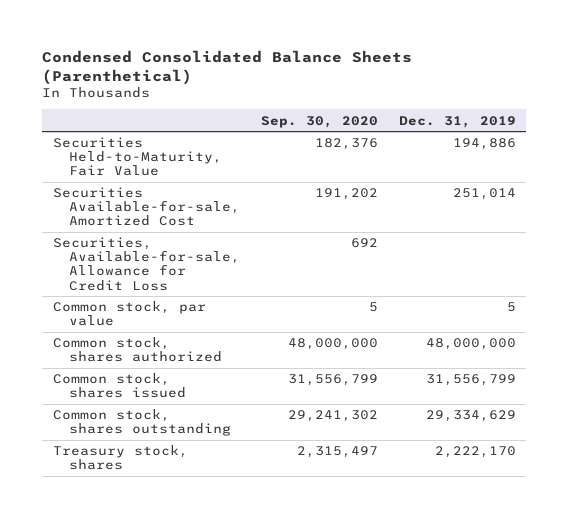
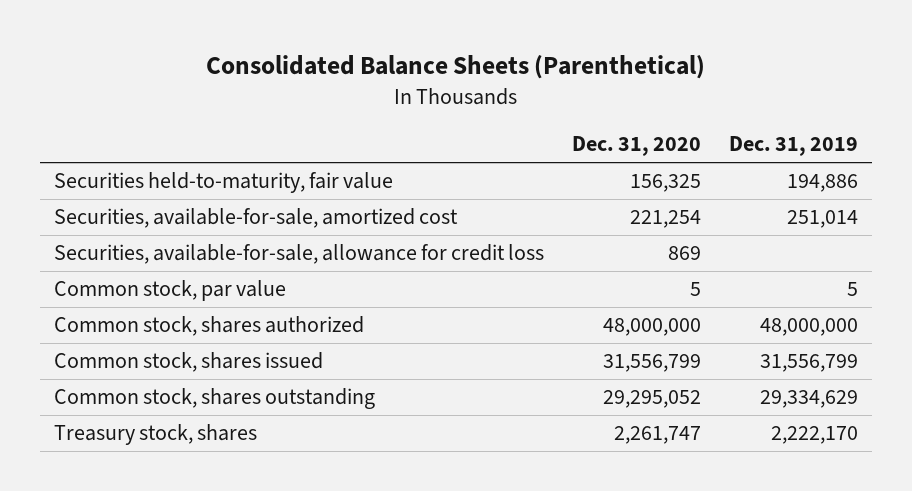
- Condensed Consolidated Balance Sheets (Parenthetical)
+ Consolidated Balance Sheets (Parenthetical)
- | Sep. 30, 2020 | Dec. 31, 2019
+ | Dec. 31, 2020 | Dec. 31, 2019
- Securities Held-to-Maturity, Fair Value | 182,376 | 194,886
- Securities Available-for-sale, Amortized Cost | 191,202 | 251,014
- Securities, Available-for-sale, Allowance for Credit Loss | 692 |
+ Securities held-to-maturity, fair value | 156,325 | 194,886
+ Securities, available-for-sale, amortized cost | 221,254 | 251,014
+ Securities, available-for-sale, allowance for credit loss | 869 |

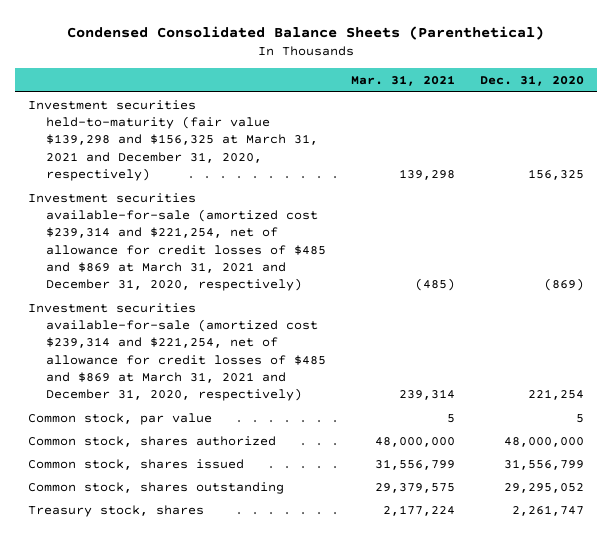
- Consolidated Balance Sheets (Parenthetical)
+ Condensed Consolidated Balance Sheets (Parenthetical)
- | Dec. 31, 2020 | Dec. 31, 2019
+ | Mar. 31, 2021 | Dec. 31, 2020
- Securities held-to-maturity, fair value | 156,325 | 194,886
- Securities, available-for-sale, amortized cost | 221,254 | 251,014
- Securities, available-for-sale, allowance for credit loss | 869 |
+ Investment securities held-to-maturity (fair value $139,298 and $156,325 at March 31, 2021 and December 31, 2020, respectively) | 139,298 | 156,325
+ Investment securities available-for-sale (amortized cost $239,314 and $221,254, net of allowance for credit losses of $485 and $869 at March 31, 2021 and December 31, 2020, respectively) | (485) | (869)
+ Investment securities available-for-sale (amortized cost $239,314 and $221,254, net of allowance for credit losses of $485 and $869 at March 31, 2021 and December 31, 2020, respectively) | 239,314 | 221,254

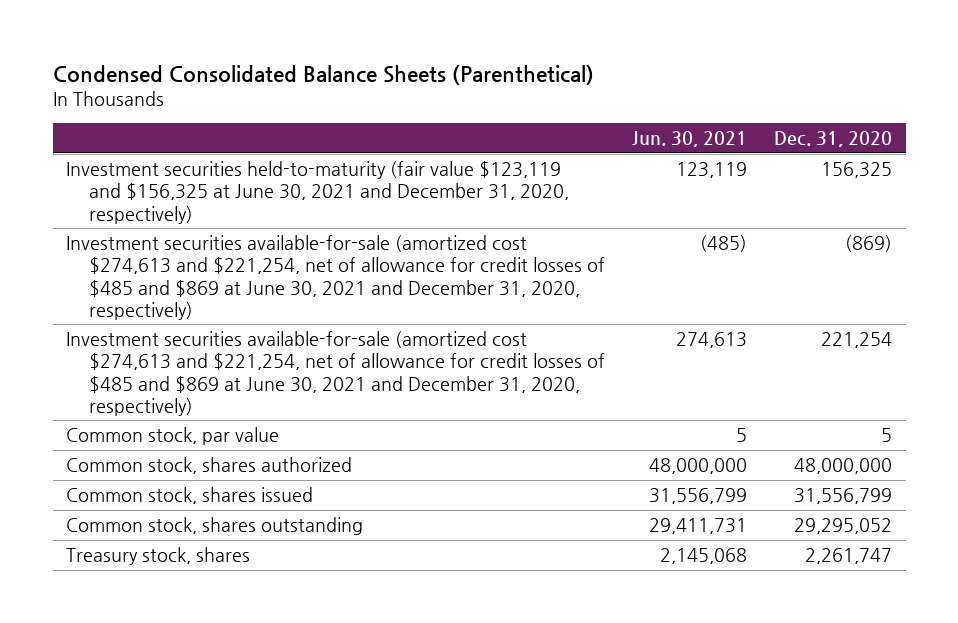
- | Mar. 31, 2021 | Dec. 31, 2020
+ | Jun. 30, 2021 | Dec. 31, 2020
- Investment securities held-to-maturity (fair value $139,298 and $156,325 at March 31, 2021 and December 31, 2020, respectively) | 139,298 | 156,325
- Investment securities available-for-sale (amortized cost $239,314 and $221,254, net of allowance for credit losses of $485 and $869 at March 31, 2021 and December 31, 2020, respectively) | (485) | (869)
- Investment securities available-for-sale (amortized cost $239,314 and $221,254, net of allowance for credit losses of $485 and $869 at March 31, 2021 and December 31, 2020, respectively) | 239,314 | 221,254
+ Investment securities held-to-maturity (fair value $123,119 and $156,325 at June 30, 2021 and December 31, 2020, respectively) | 123,119 | 156,325
+ Investment securities available-for-sale (amortized cost $274,613 and $221,254, net of allowance for credit losses of $485 and $869 at June 30, 2021 and December 31, 2020, respectively) | (485) | (869)
+ Investment securities available-for-sale (amortized cost $274,613 and $221,254, net of allowance for credit losses of $485 and $869 at June 30, 2021 and December 31, 2020, respectively) | 274,613 | 221,254

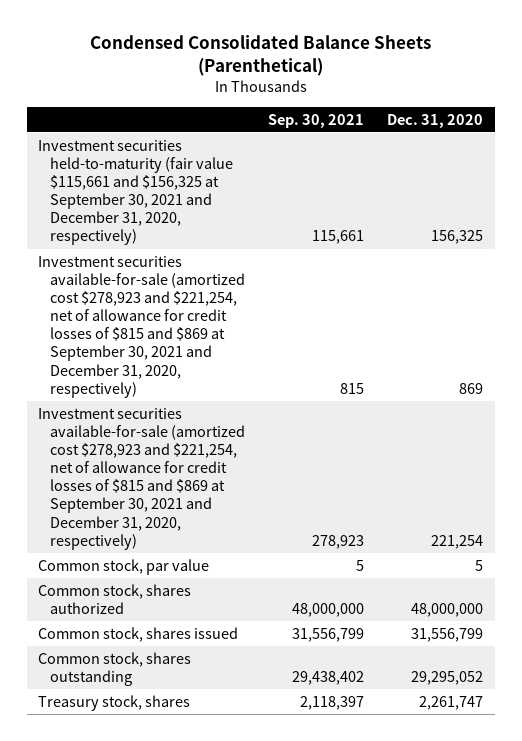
- | Jun. 30, 2021 | Dec. 31, 2020
+ | Sep. 30, 2021 | Dec. 31, 2020
- Investment securities held-to-maturity (fair value $123,119 and $156,325 at June 30, 2021 and December 31, 2020, respectively) | 123,119 | 156,325
- Investment securities available-for-sale (amortized cost $274,613 and $221,254, net of allowance for credit losses of $485 and $869 at June 30, 2021 and December 31, 2020, respectively) | (485) | (869)
- Investment securities available-for-sale (amortized cost $274,613 and $221,254, net of allowance for credit losses of $485 and $869 at June 30, 2021 and December 31, 2020, respectively) | 274,613 | 221,254
+ Investment securities held-to-maturity (fair value $115,661 and $156,325 at September 30, 2021 and December 31, 2020, respectively) | 115,661 | 156,325
+ Investment securities available-for-sale (amortized cost $278,923 and $221,254, net of allowance for credit losses of $815 and $869 at September 30, 2021 and December 31, 2020, respectively) | 815 | 869
+ Investment securities available-for-sale (amortized cost $278,923 and $221,254, net of allowance for credit losses of $815 and $869 at September 30, 2021 and December 31, 2020, respectively) | 278,923 | 221,254

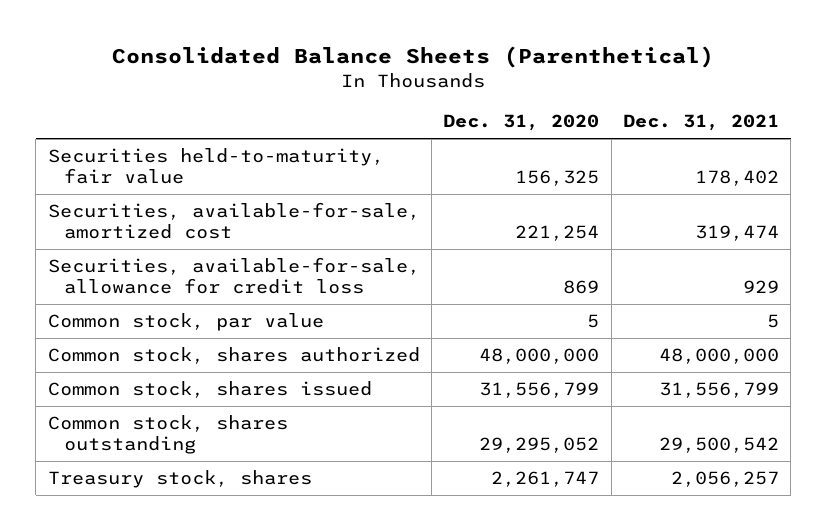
- Condensed Consolidated Balance Sheets (Parenthetical)
+ Consolidated Balance Sheets (Parenthetical)
- | Sep. 30, 2021 | Dec. 31, 2020
+ | Dec. 31, 2020 | Dec. 31, 2021
- Investment securities held-to-maturity (fair value $115,661 and $156,325 at September 30, 2021 and December 31, 2020, respectively) | 115,661 | 156,325
- Investment securities available-for-sale (amortized cost $278,923 and $221,254, net of allowance for credit losses of $815 and $869 at September 30, 2021 and December 31, 2020, respectively) | 815 | 869
- Investment securities available-for-sale (amortized cost $278,923 and $221,254, net of allowance for credit losses of $815 and $869 at September 30, 2021 and December 31, 2020, respectively) | 278,923 | 221,254
+ Securities held-to-maturity, fair value | 156,325 | 178,402
+ Securities, available-for-sale, amortized cost | 221,254 | 319,474
+ Securities, available-for-sale, allowance for credit loss | 869 | 929

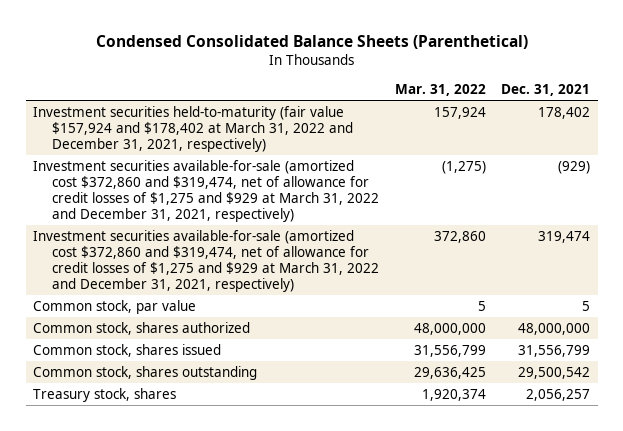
- Consolidated Balance Sheets (Parenthetical)
+ Condensed Consolidated Balance Sheets (Parenthetical)
- | Dec. 31, 2020 | Dec. 31, 2021
+ | Mar. 31, 2022 | Dec. 31, 2021
- Securities held-to-maturity, fair value | 156,325 | 178,402
- Securities, available-for-sale, amortized cost | 221,254 | 319,474
- Securities, available-for-sale, allowance for credit loss | 869 | 929
+ Investment securities held-to-maturity (fair value $157,924 and $178,402 at March 31, 2022 and December 31, 2021, respectively) | 157,924 | 178,402
+ Investment securities available-for-sale (amortized cost $372,860 and $319,474, net of allowance for credit losses of $1,275 and $929 at March 31, 2022 and December 31, 2021, respectively) | (1,275) | (929)
+ Investment securities available-for-sale (amortized cost $372,860 and $319,474, net of allowance for credit losses of $1,275 and $929 at March 31, 2022 and December 31, 2021, respectively) | 372,860 | 319,474

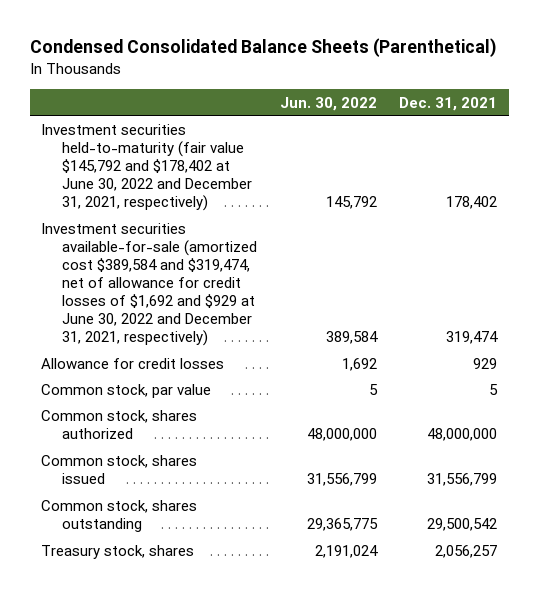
- | Mar. 31, 2022 | Dec. 31, 2021
+ | Jun. 30, 2022 | Dec. 31, 2021
- Investment securities held-to-maturity (fair value $157,924 and $178,402 at March 31, 2022 and December 31, 2021, respectively) | 157,924 | 178,402
- Investment securities available-for-sale (amortized cost $372,860 and $319,474, net of allowance for credit losses of $1,275 and $929 at March 31, 2022 and December 31, 2021, respectively) | (1,275) | (929)
- Investment securities available-for-sale (amortized cost $372,860 and $319,474, net of allowance for credit losses of $1,275 and $929 at March 31, 2022 and December 31, 2021, respectively) | 372,860 | 319,474
+ Investment securities held-to-maturity (fair value $145,792 and $178,402 at June 30, 2022 and December 31, 2021, respectively) | 145,792 | 178,402
+ Investment securities available-for-sale (amortized cost $389,584 and $319,474, net of allowance for credit losses of $1,692 and $929 at June 30, 2022 and December 31, 2021, respectively) | 389,584 | 319,474
+ Allowance for credit losses | 1,692 | 929

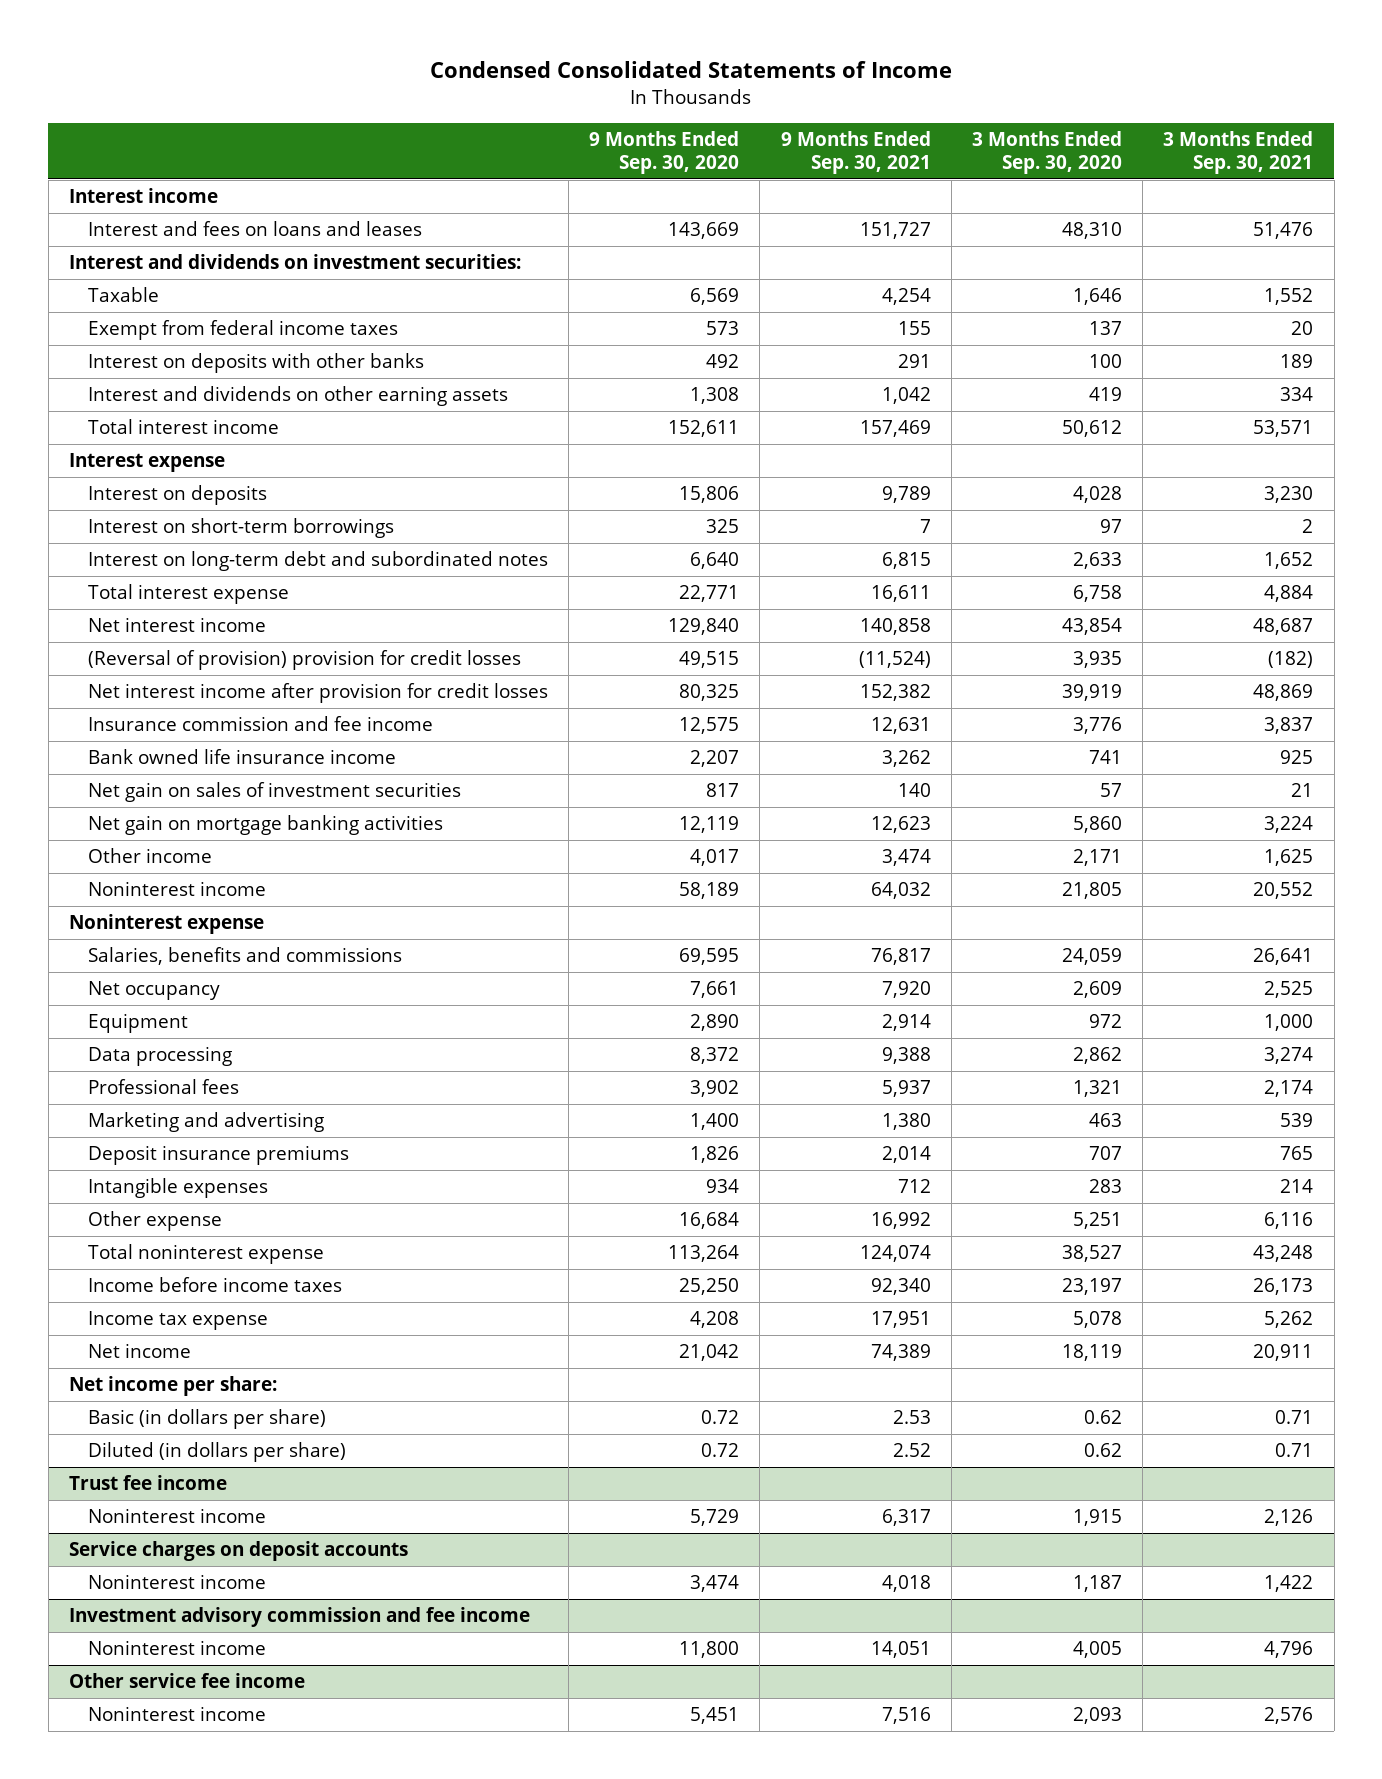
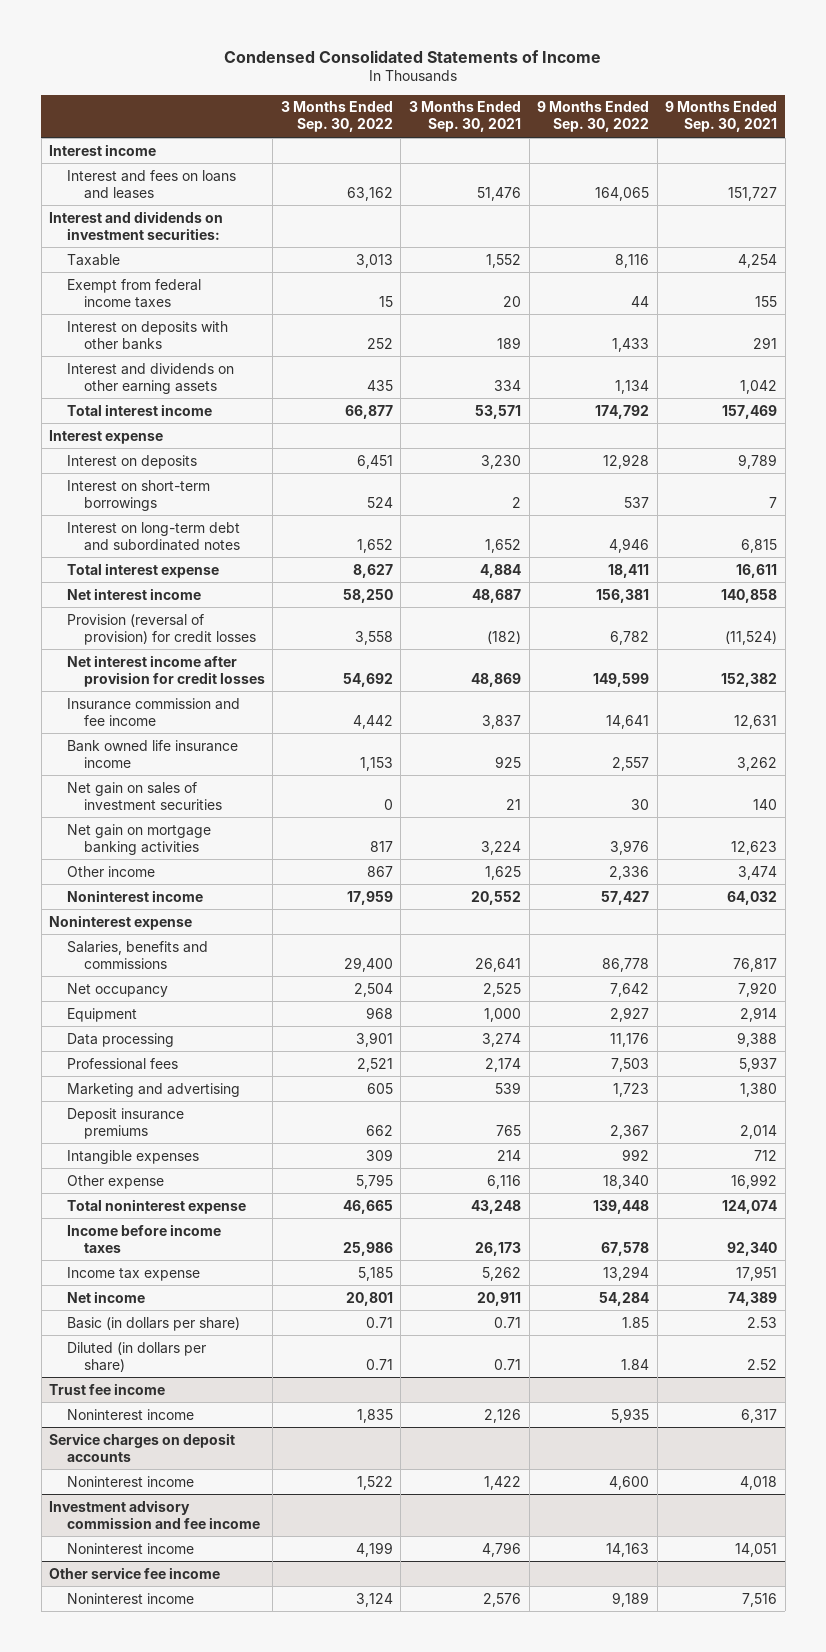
- | 9 Months Ended Sep. 30, 2020 | 9 Months Ended Sep. 30, 2021 | 3 Months Ended Sep. 30, 2020 | 3 Months Ended Sep. 30, 2021
+ | 3 Months Ended Sep. 30, 2022 | 3 Months Ended Sep. 30, 2021 | 9 Months Ended Sep. 30, 2022 | 9 Months Ended Sep. 30, 2021
- (Reversal of provision) provision for credit losses | 49,515 | (11,524) | 3,935 | (182)
+ Provision (reversal of provision) for credit losses | 3,558 | (182) | 6,782 | (11,524)
- Net income per share:

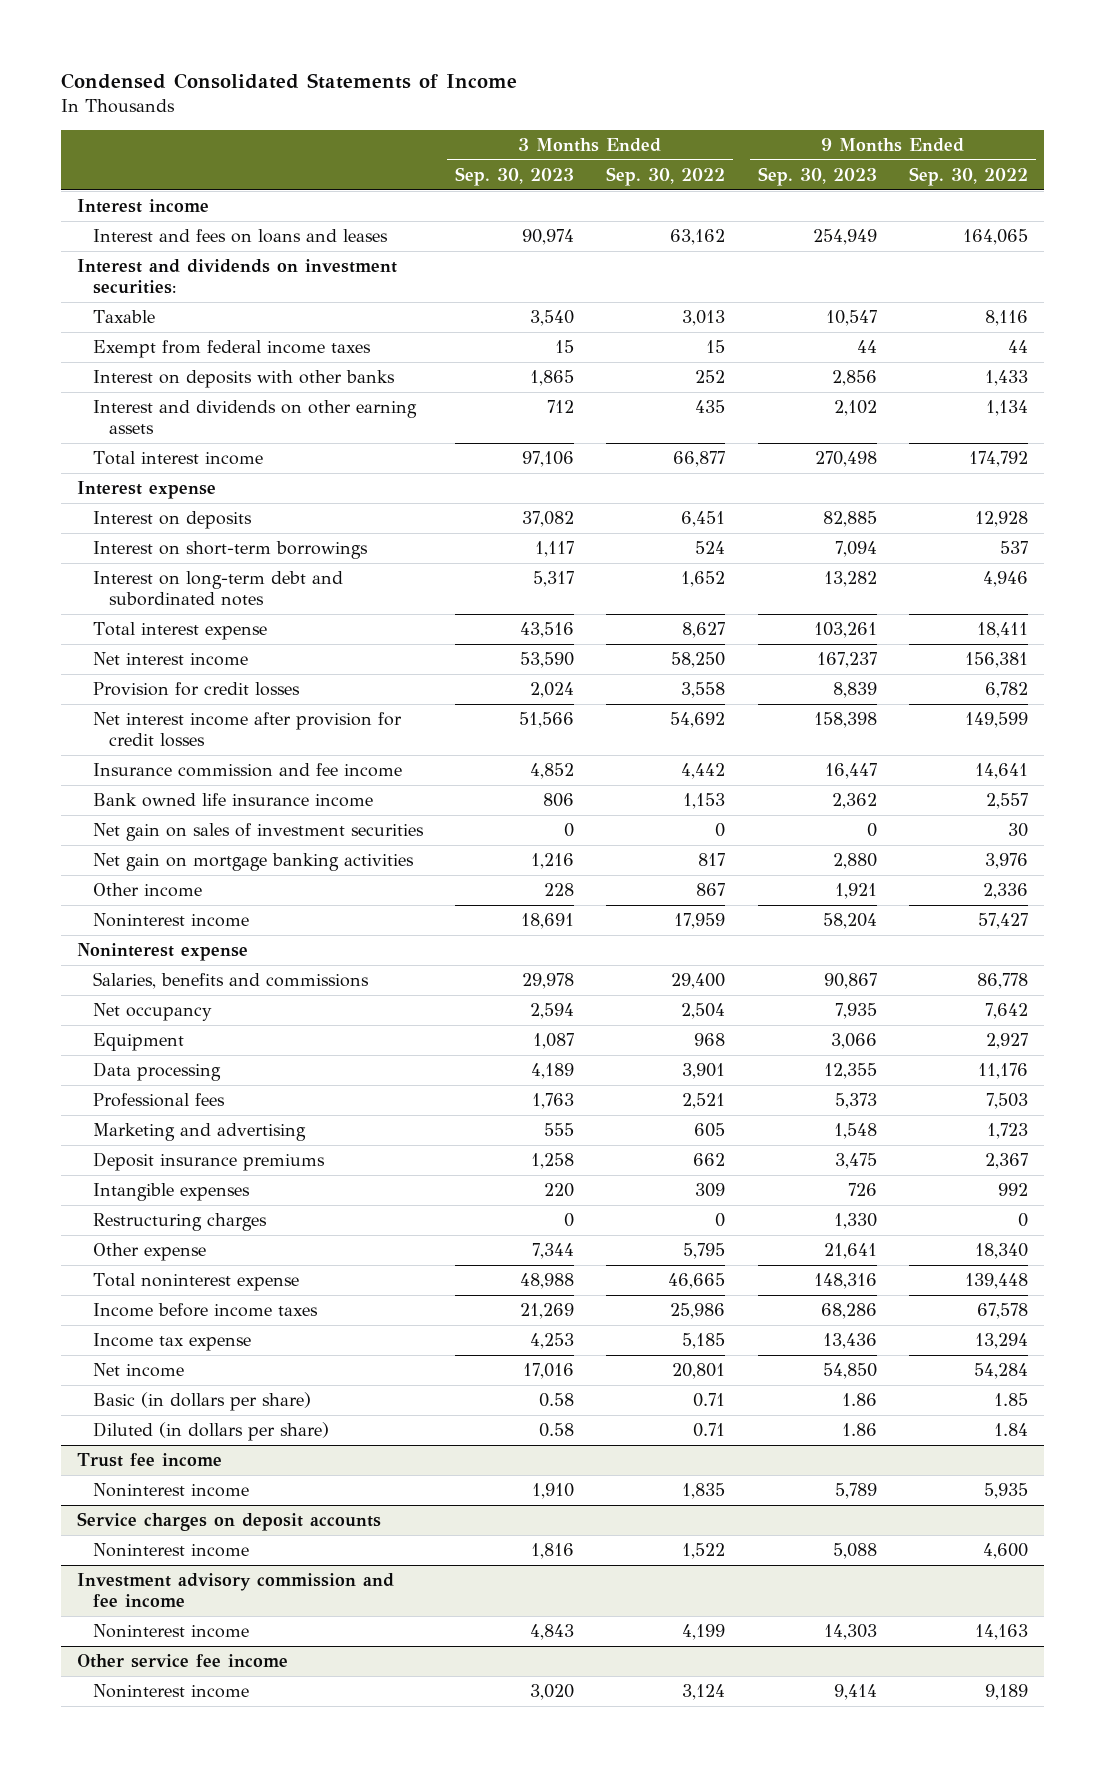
- | 3 Months Ended Sep. 30, 2022 | 3 Months Ended Sep. 30, 2021 | 9 Months Ended Sep. 30, 2022 | 9 Months Ended Sep. 30, 2021
+ | 3 Months Ended Sep. 30, 2023 | 3 Months Ended Sep. 30, 2022 | 9 Months Ended Sep. 30, 2023 | 9 Months Ended Sep. 30, 2022
- Provision (reversal of provision) for credit losses | 3,558 | (182) | 6,782 | (11,524)
+ Provision for credit losses | 2,024 | 3,558 | 8,839 | 6,782
+ Restructuring charges | 0 | 0 | 1,330 | 0

